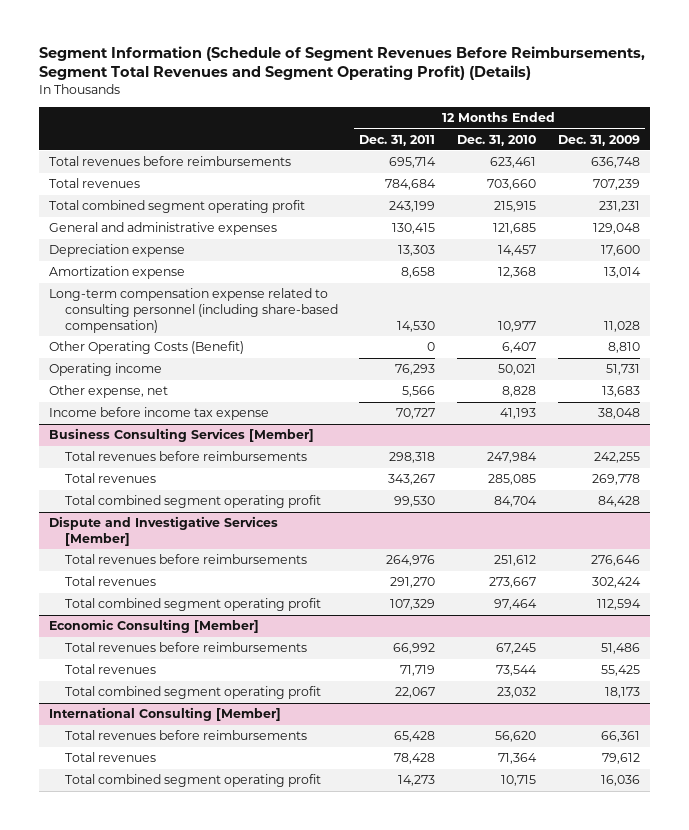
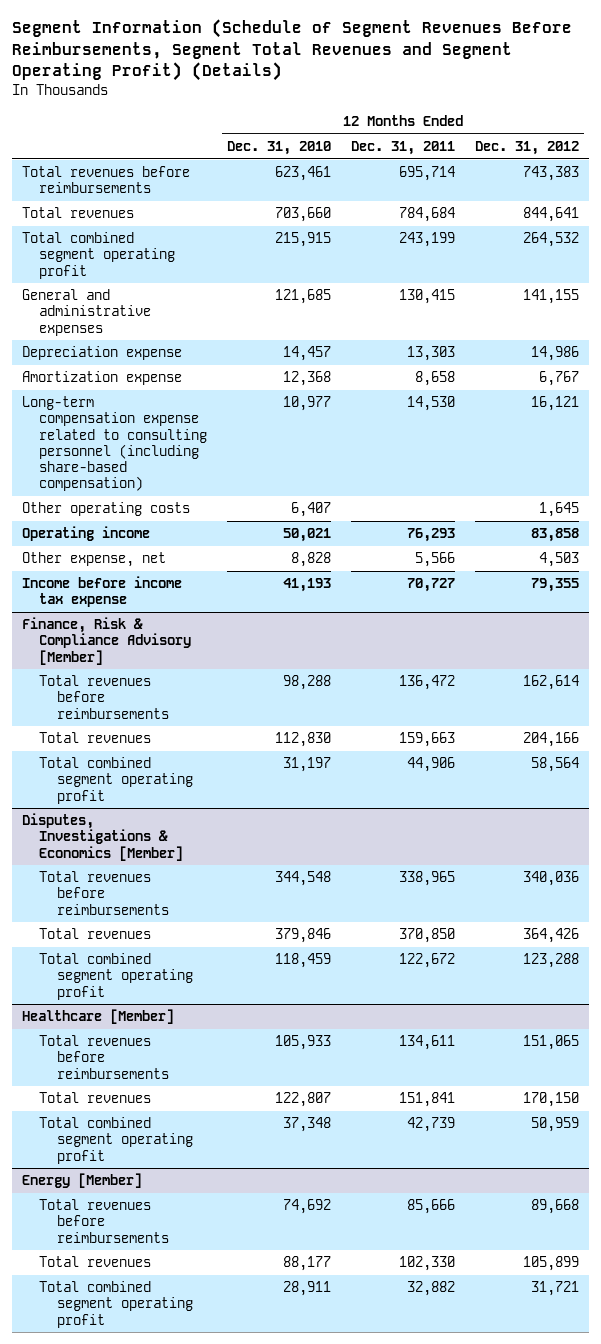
- | 12 Months Ended Dec. 31, 2011 | 12 Months Ended Dec. 31, 2010 | 12 Months Ended Dec. 31, 2009
+ | 12 Months Ended Dec. 31, 2010 | 12 Months Ended Dec. 31, 2011 | 12 Months Ended Dec. 31, 2012
- Other Operating Costs (Benefit) | 0 | 6,407 | 8,810
+ Other operating costs | 6,407 | | 1,645
- Business Consulting Services [Member]
- Total revenues before reimbursements | 298,318 | 247,984 | 242,255
- Total revenues | 343,267 | 285,085 | 269,778
- Total combined segment operating profit | 99,530 | 84,704 | 84,428
- Dispute and Investigative Services [Member]
- Total revenues before reimbursements | 264,976 | 251,612 | 276,646
- Total revenues | 291,270 | 273,667 | 302,424
- Total combined segment operating profit | 107,329 | 97,464 | 112,594
- Economic Consulting [Member]
- Total revenues before reimbursements | 66,992 | 67,245 | 51,486
- Total revenues | 71,719 | 73,544 | 55,425
- Total combined segment operating profit | 22,067 | 23,032 | 18,173
- International Consulting [Member]
- Total revenues before reimbursements | 65,428 | 56,620 | 66,361
- Total revenues | 78,428 | 71,364 | 79,612
- Total combined segment operating profit | 14,273 | 10,715 | 16,036
+ Finance, Risk & Compliance Advisory [Member]
+ Total revenues before reimbursements | 98,288 | 136,472 | 162,614
+ Total revenues | 112,830 | 159,663 | 204,166
+ Total combined segment operating profit | 31,197 | 44,906 | 58,564
+ Disputes, Investigations & Economics [Member]
+ Total revenues before reimbursements | 344,548 | 338,965 | 340,036
+ Total revenues | 379,846 | 370,850 | 364,426
+ Total combined segment operating profit | 118,459 | 122,672 | 123,288
+ Healthcare [Member]
+ Total revenues before reimbursements | 105,933 | 134,611 | 151,065
+ Total revenues | 122,807 | 151,841 | 170,150
+ Total combined segment operating profit | 37,348 | 42,739 | 50,959
+ Energy [Member]
+ Total revenues before reimbursements | 74,692 | 85,666 | 89,668
+ Total revenues | 88,177 | 102,330 | 105,899
+ Total combined segment operating profit | 28,911 | 32,882 | 31,721

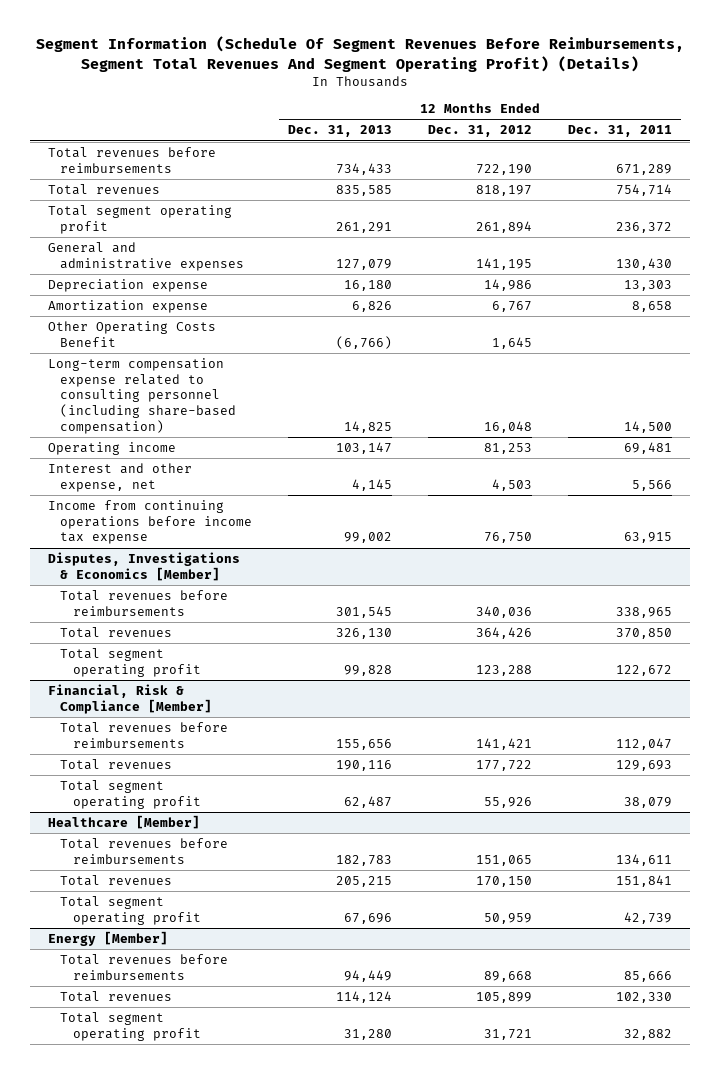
- Segment Information (Schedule of Segment Revenues Before Reimbursements, Segment Total Revenues and Segment Operating Profit) (Details)
+ Segment Information (Schedule Of Segment Revenues Before Reimbursements, Segment Total Revenues And Segment Operating Profit) (Details)
- | 12 Months Ended Dec. 31, 2010 | 12 Months Ended Dec. 31, 2011 | 12 Months Ended Dec. 31, 2012
+ | 12 Months Ended Dec. 31, 2013 | 12 Months Ended Dec. 31, 2012 | 12 Months Ended Dec. 31, 2011
- Total revenues before reimbursements | 623,461 | 695,714 | 743,383
- Total revenues | 703,660 | 784,684 | 844,641
- Total combined segment operating profit | 215,915 | 243,199 | 264,532
- General and administrative expenses | 121,685 | 130,415 | 141,155
+ Total revenues before reimbursements | 734,433 | 722,190 | 671,289
+ Total revenues | 835,585 | 818,197 | 754,714
+ Total segment operating profit | 261,291 | 261,894 | 236,372
+ General and administrative expenses | 127,079 | 141,195 | 130,430
- Long-term compensation expense related to consulting personnel (including share-based compensation) | 10,977 | 14,530 | 16,121
- Other operating costs | 6,407 | | 1,645
- Operating income | 50,021 | 76,293 | 83,858
- Other expense, net | 8,828 | 5,566 | 4,503
- Income before income tax expense | 41,193 | 70,727 | 79,355
- Finance, Risk & Compliance Advisory [Member]
- Total revenues before reimbursements | 98,288 | 136,472 | 162,614
- Total revenues | 112,830 | 159,663 | 204,166
- Total combined segment operating profit | 31,197 | 44,906 | 58,564
+ Other Operating Costs Benefit | (6,766) | 1,645 |
+ Long-term compensation expense related to consulting personnel (including share-based compensation) | 14,825 | 16,048 | 14,500
+ Operating income | 103,147 | 81,253 | 69,481
+ Interest and other expense, net | 4,145 | 4,503 | 5,566
+ Income from continuing operations before income tax expense | 99,002 | 76,750 | 63,915
@ Disputes, Investigations & Economics [Member]
- Total combined segment operating profit | 118,459 | 122,672 | 123,288
+ Total segment operating profit | 99,828 | 123,288 | 122,672
+ Financial, Risk & Compliance [Member]
+ Total revenues before reimbursements | 155,656 | 141,421 | 112,047
+ Total revenues | 190,116 | 177,722 | 129,693
+ Total segment operating profit | 62,487 | 55,926 | 38,079
@ Healthcare [Member]
- Total combined segment operating profit | 37,348 | 42,739 | 50,959
+ Total segment operating profit | 67,696 | 50,959 | 42,739
@ Energy [Member]
- Total combined segment operating profit | 28,911 | 32,882 | 31,721
+ Total segment operating profit | 31,280 | 31,721 | 32,882

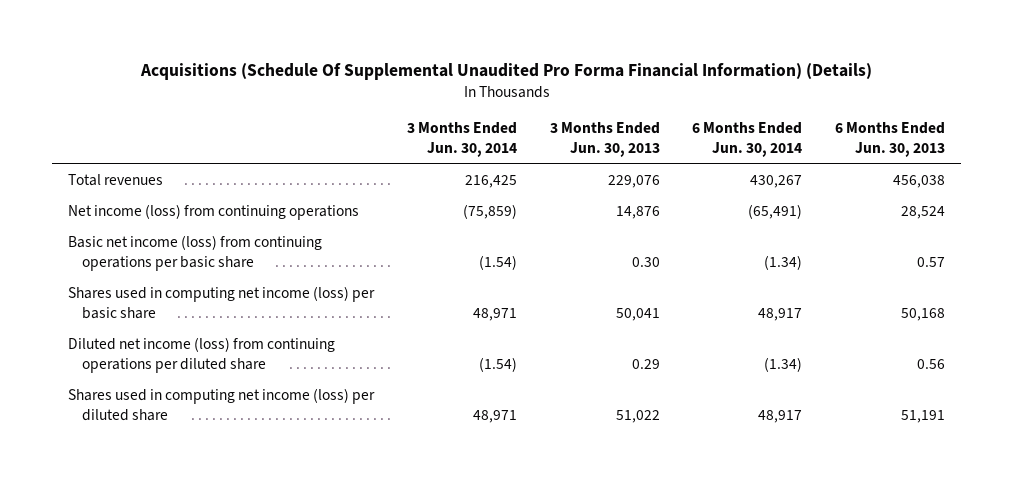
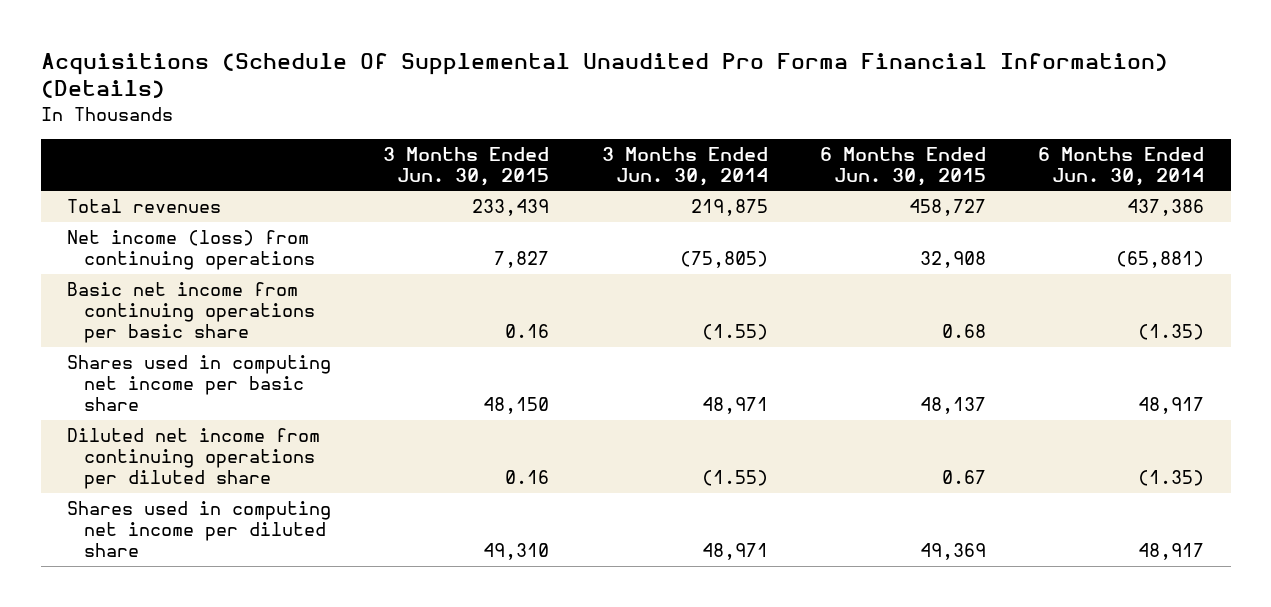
- | 3 Months Ended Jun. 30, 2014 | 3 Months Ended Jun. 30, 2013 | 6 Months Ended Jun. 30, 2014 | 6 Months Ended Jun. 30, 2013
+ | 3 Months Ended Jun. 30, 2015 | 3 Months Ended Jun. 30, 2014 | 6 Months Ended Jun. 30, 2015 | 6 Months Ended Jun. 30, 2014
- Total revenues | 216,425 | 229,076 | 430,267 | 456,038
- Net income (loss) from continuing operations | (75,859) | 14,876 | (65,491) | 28,524
- Basic net income (loss) from continuing operations per basic share | (1.54) | 0.30 | (1.34) | 0.57
- Shares used in computing net income (loss) per basic share | 48,971 | 50,041 | 48,917 | 50,168
- Diluted net income (loss) from continuing operations per diluted share | (1.54) | 0.29 | (1.34) | 0.56
- Shares used in computing net income (loss) per diluted share | 48,971 | 51,022 | 48,917 | 51,191
+ Total revenues | 233,439 | 219,875 | 458,727 | 437,386
+ Net income (loss) from continuing operations | 7,827 | (75,805) | 32,908 | (65,881)
+ Basic net income from continuing operations per basic share | 0.16 | (1.55) | 0.68 | (1.35)
+ Shares used in computing net income per basic share | 48,150 | 48,971 | 48,137 | 48,917
+ Diluted net income from continuing operations per diluted share | 0.16 | (1.55) | 0.67 | (1.35)
+ Shares used in computing net income per diluted share | 49,310 | 48,971 | 49,369 | 48,917

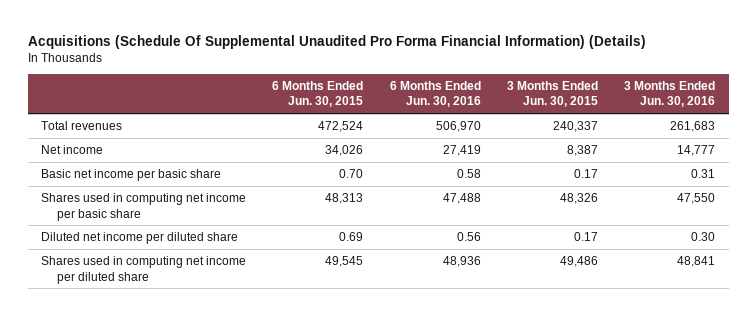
- | 3 Months Ended Jun. 30, 2015 | 3 Months Ended Jun. 30, 2014 | 6 Months Ended Jun. 30, 2015 | 6 Months Ended Jun. 30, 2014
+ | 6 Months Ended Jun. 30, 2015 | 6 Months Ended Jun. 30, 2016 | 3 Months Ended Jun. 30, 2015 | 3 Months Ended Jun. 30, 2016
- Total revenues | 233,439 | 219,875 | 458,727 | 437,386
- Net income (loss) from continuing operations | 7,827 | (75,805) | 32,908 | (65,881)
- Basic net income from continuing operations per basic share | 0.16 | (1.55) | 0.68 | (1.35)
- Shares used in computing net income per basic share | 48,150 | 48,971 | 48,137 | 48,917
- Diluted net income from continuing operations per diluted share | 0.16 | (1.55) | 0.67 | (1.35)
- Shares used in computing net income per diluted share | 49,310 | 48,971 | 49,369 | 48,917
+ Total revenues | 472,524 | 506,970 | 240,337 | 261,683
+ Net income | 34,026 | 27,419 | 8,387 | 14,777
+ Basic net income per basic share | 0.70 | 0.58 | 0.17 | 0.31
+ Shares used in computing net income per basic share | 48,313 | 47,488 | 48,326 | 47,550
+ Diluted net income per diluted share | 0.69 | 0.56 | 0.17 | 0.30
+ Shares used in computing net income per diluted share | 49,545 | 48,936 | 49,486 | 48,841

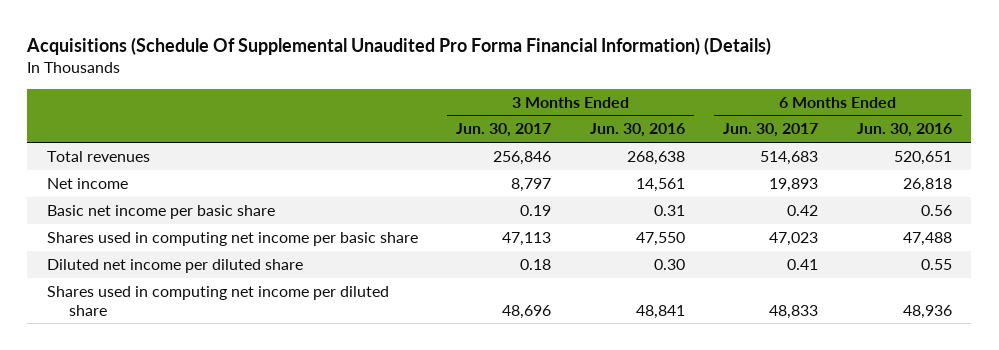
- | 6 Months Ended Jun. 30, 2015 | 6 Months Ended Jun. 30, 2016 | 3 Months Ended Jun. 30, 2015 | 3 Months Ended Jun. 30, 2016
+ | 3 Months Ended Jun. 30, 2017 | 3 Months Ended Jun. 30, 2016 | 6 Months Ended Jun. 30, 2017 | 6 Months Ended Jun. 30, 2016
- Total revenues | 472,524 | 506,970 | 240,337 | 261,683
- Net income | 34,026 | 27,419 | 8,387 | 14,777
- Basic net income per basic share | 0.70 | 0.58 | 0.17 | 0.31
+ Total revenues | 256,846 | 268,638 | 514,683 | 520,651
+ Net income | 8,797 | 14,561 | 19,893 | 26,818
+ Basic net income per basic share | 0.19 | 0.31 | 0.42 | 0.56
- Diluted net income per diluted share | 0.69 | 0.56 | 0.17 | 0.30
+ Diluted net income per diluted share | 0.18 | 0.30 | 0.41 | 0.55

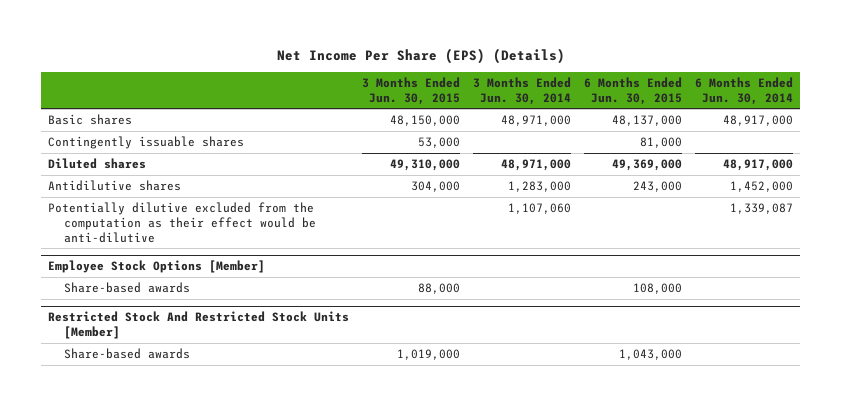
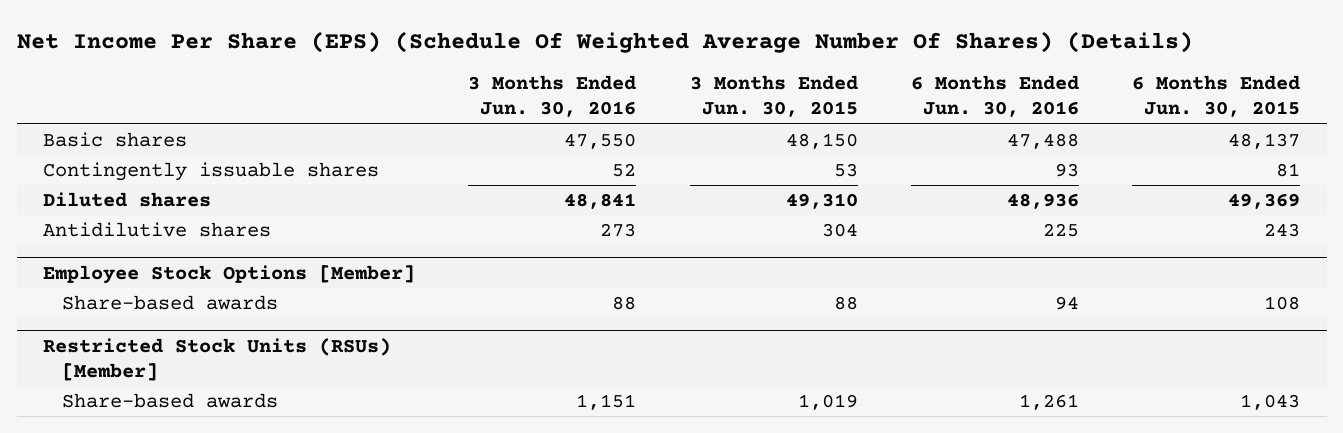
- Net Income Per Share (EPS) (Details)
+ Net Income Per Share (EPS) (Schedule Of Weighted Average Number Of Shares) (Details)
- | 3 Months Ended Jun. 30, 2015 | 3 Months Ended Jun. 30, 2014 | 6 Months Ended Jun. 30, 2015 | 6 Months Ended Jun. 30, 2014
+ | 3 Months Ended Jun. 30, 2016 | 3 Months Ended Jun. 30, 2015 | 6 Months Ended Jun. 30, 2016 | 6 Months Ended Jun. 30, 2015
- Basic shares | 48,150,000 | 48,971,000 | 48,137,000 | 48,917,000
- Contingently issuable shares | 53,000 | | 81,000 |
- Diluted shares | 49,310,000 | 48,971,000 | 49,369,000 | 48,917,000
- Antidilutive shares | 304,000 | 1,283,000 | 243,000 | 1,452,000
- Potentially dilutive excluded from the computation as their effect would be anti-dilutive | | 1,107,060 | | 1,339,087
+ Basic shares | 47,550 | 48,150 | 47,488 | 48,137
+ Contingently issuable shares | 52 | 53 | 93 | 81
+ Diluted shares | 48,841 | 49,310 | 48,936 | 49,369
+ Antidilutive shares | 273 | 304 | 225 | 243
@ Employee Stock Options [Member]
- Share-based awards | 88,000 | | 108,000 |
- Restricted Stock And Restricted Stock Units [Member]
- Share-based awards | 1,019,000 | | 1,043,000 |
@ Employee Stock Options [Member]
+ Share-based awards | 88 | 88 | 94 | 108
+ Restricted Stock Units (RSUs) [Member]
+ Share-based awards | 1,151 | 1,019 | 1,261 | 1,043

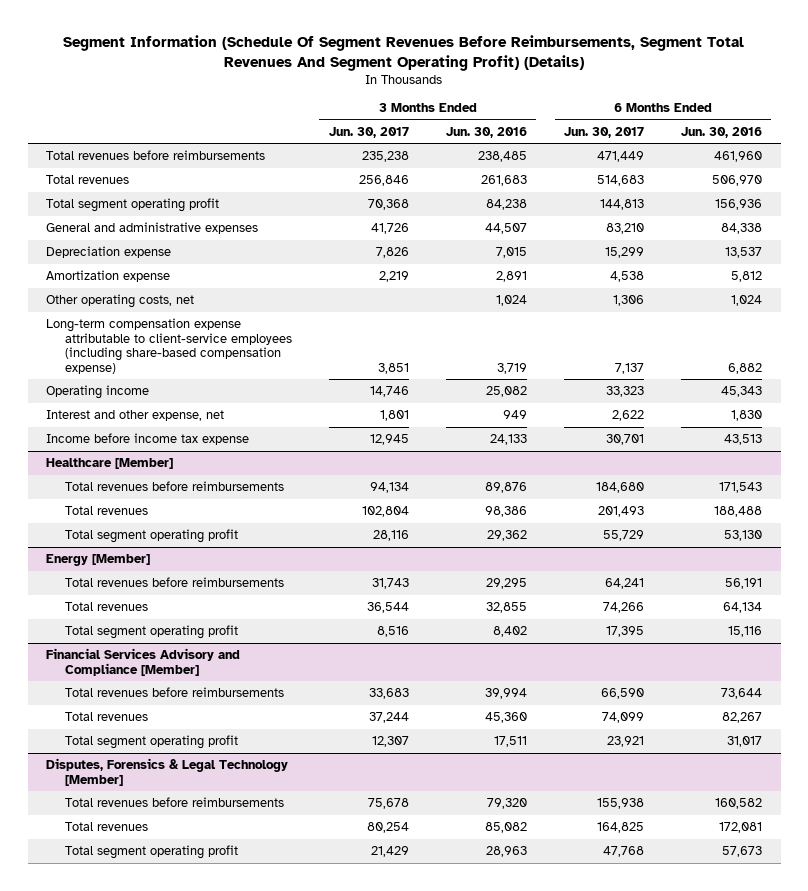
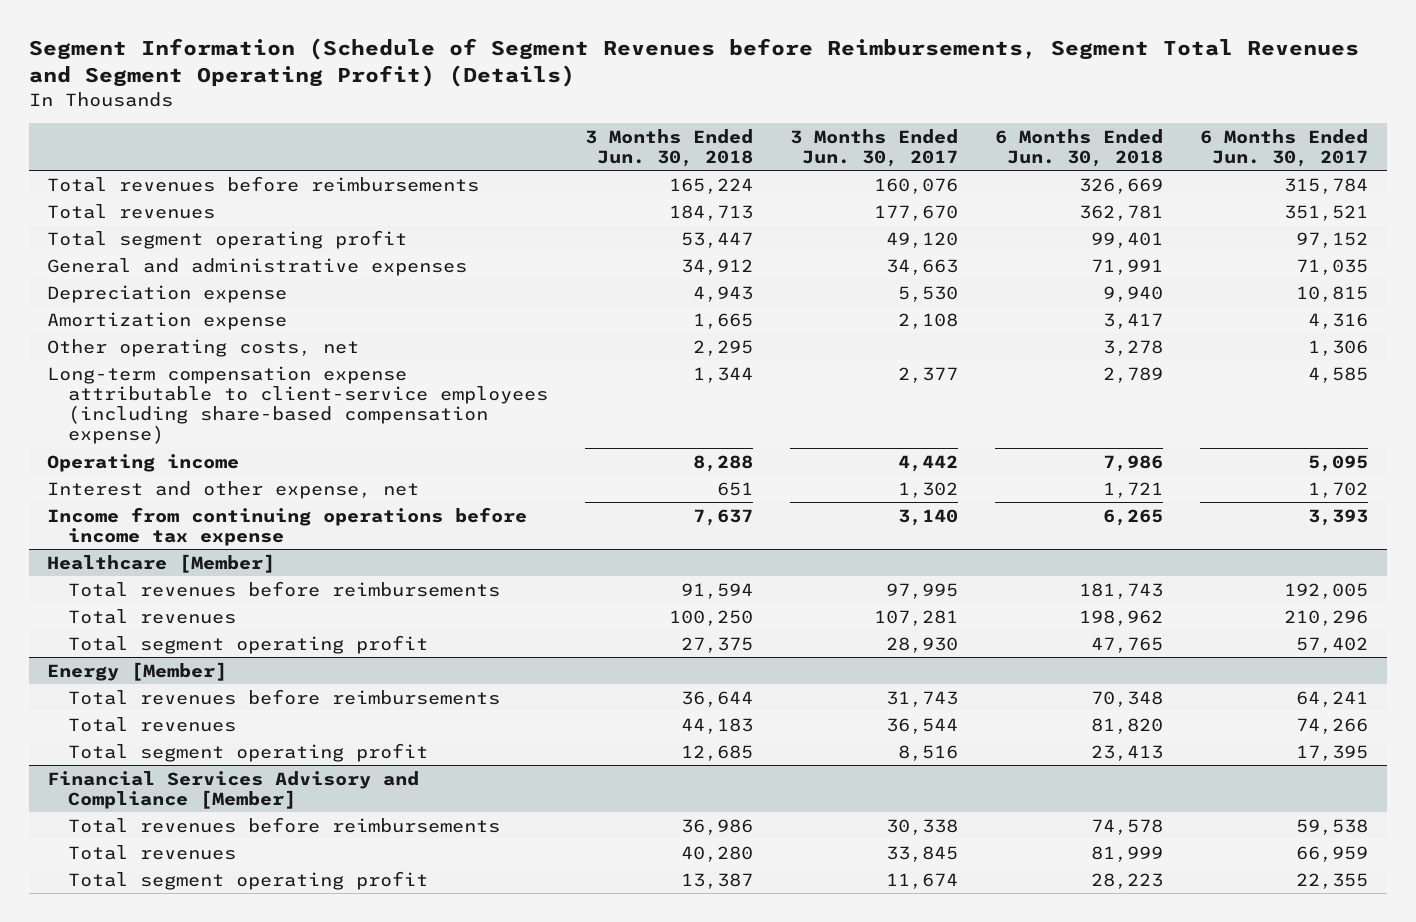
- Segment Information (Schedule Of Segment Revenues Before Reimbursements, Segment Total Revenues And Segment Operating Profit) (Details)
+ Segment Information (Schedule of Segment Revenues before Reimbursements, Segment Total Revenues and Segment Operating Profit) (Details)
- | 3 Months Ended Jun. 30, 2017 | 3 Months Ended Jun. 30, 2016 | 6 Months Ended Jun. 30, 2017 | 6 Months Ended Jun. 30, 2016
+ | 3 Months Ended Jun. 30, 2018 | 3 Months Ended Jun. 30, 2017 | 6 Months Ended Jun. 30, 2018 | 6 Months Ended Jun. 30, 2017
- Total revenues before reimbursements | 235,238 | 238,485 | 471,449 | 461,960
- Total revenues | 256,846 | 261,683 | 514,683 | 506,970
- Total segment operating profit | 70,368 | 84,238 | 144,813 | 156,936
- General and administrative expenses | 41,726 | 44,507 | 83,210 | 84,338
- Depreciation expense | 7,826 | 7,015 | 15,299 | 13,537
- Amortization expense | 2,219 | 2,891 | 4,538 | 5,812
+ Total revenues before reimbursements | 165,224 | 160,076 | 326,669 | 315,784
+ Total revenues | 184,713 | 177,670 | 362,781 | 351,521
+ Total segment operating profit | 53,447 | 49,120 | 99,401 | 97,152
+ General and administrative expenses | 34,912 | 34,663 | 71,991 | 71,035
+ Depreciation expense | 4,943 | 5,530 | 9,940 | 10,815
+ Amortization expense | 1,665 | 2,108 | 3,417 | 4,316
- Long-term compensation expense attributable to client-service employees (including share-based compensation expense) | 3,851 | 3,719 | 7,137 | 6,882
- Operating income | 14,746 | 25,082 | 33,323 | 45,343
- Interest and other expense, net | 1,801 | 949 | 2,622 | 1,830
- Income before income tax expense | 12,945 | 24,133 | 30,701 | 43,513
+ Long-term compensation expense attributable to client-service employees (including share-based compensation expense) | 1,344 | 2,377 | 2,789 | 4,585
+ Operating income | 8,288 | 4,442 | 7,986 | 5,095
+ Interest and other expense, net | 651 | 1,302 | 1,721 | 1,702
+ Income from continuing operations before income tax expense | 7,637 | 3,140 | 6,265 | 3,393
@ Healthcare [Member]
- Total revenues before reimbursements | 94,134 | 89,876 | 184,680 | 171,543
- Total revenues | 102,804 | 98,386 | 201,493 | 188,488
- Total segment operating profit | 28,116 | 29,362 | 55,729 | 53,130
+ Total revenues before reimbursements | 91,594 | 97,995 | 181,743 | 192,005
+ Total revenues | 100,250 | 107,281 | 198,962 | 210,296
+ Total segment operating profit | 27,375 | 28,930 | 47,765 | 57,402
@ Financial Services Advisory and Compliance [Member]
- Total revenues before reimbursements | 33,683 | 39,994 | 66,590 | 73,644
- Total revenues | 37,244 | 45,360 | 74,099 | 82,267
- Total segment operating profit | 12,307 | 17,511 | 23,921 | 31,017
- Disputes, Forensics & Legal Technology [Member]
- Total revenues before reimbursements | 75,678 | 79,320 | 155,938 | 160,582
- Total revenues | 80,254 | 85,082 | 164,825 | 172,081
- Total segment operating profit | 21,429 | 28,963 | 47,768 | 57,673
@ Financial Services Advisory and Compliance [Member]
+ Total revenues before reimbursements | 36,986 | 30,338 | 74,578 | 59,538
+ Total revenues | 40,280 | 33,845 | 81,999 | 66,959
+ Total segment operating profit | 13,387 | 11,674 | 28,223 | 22,355

